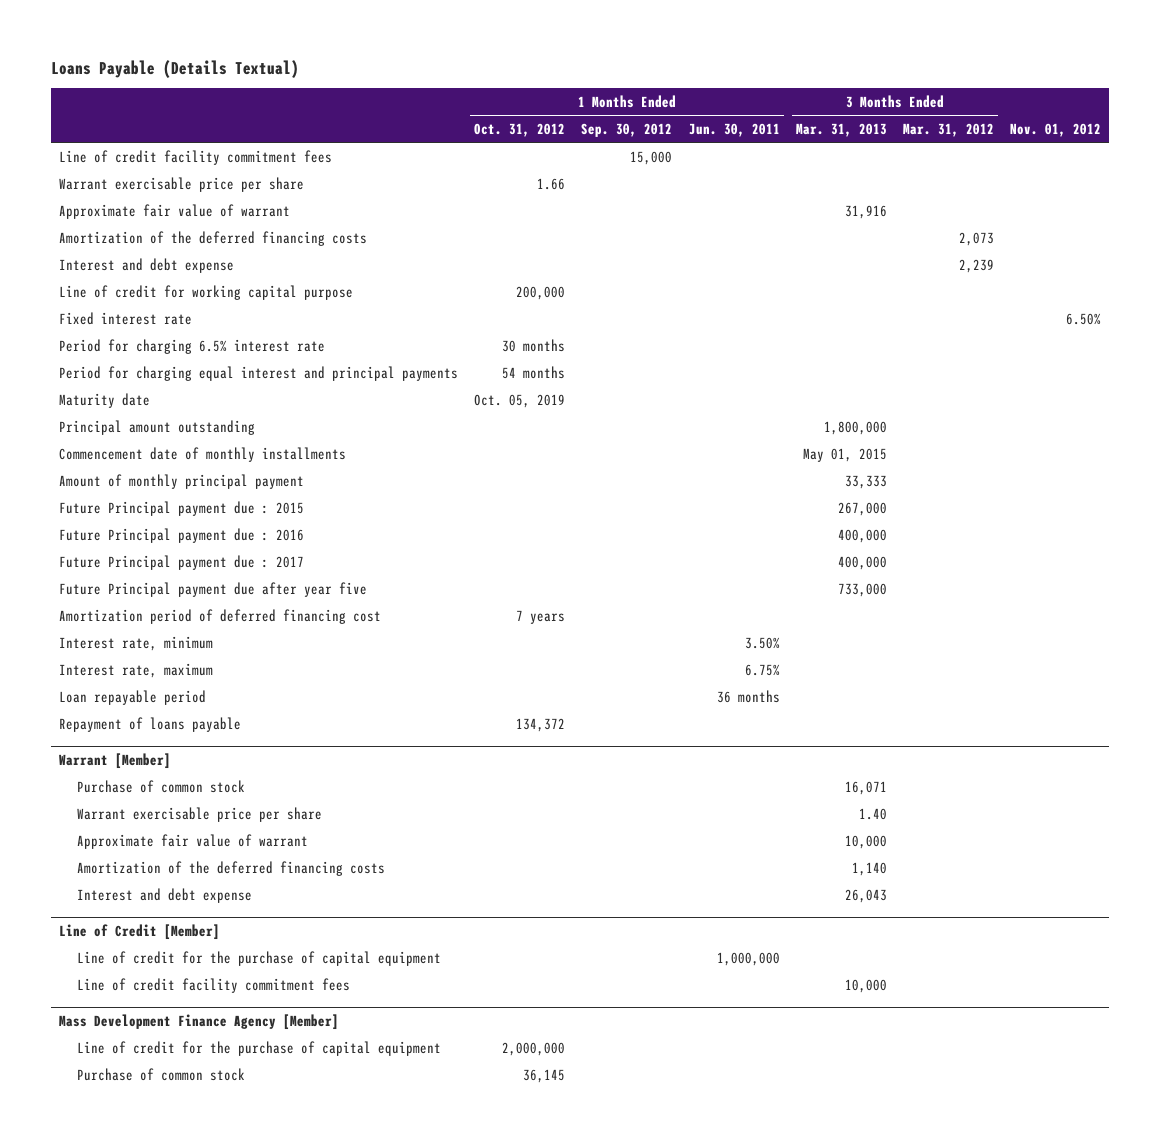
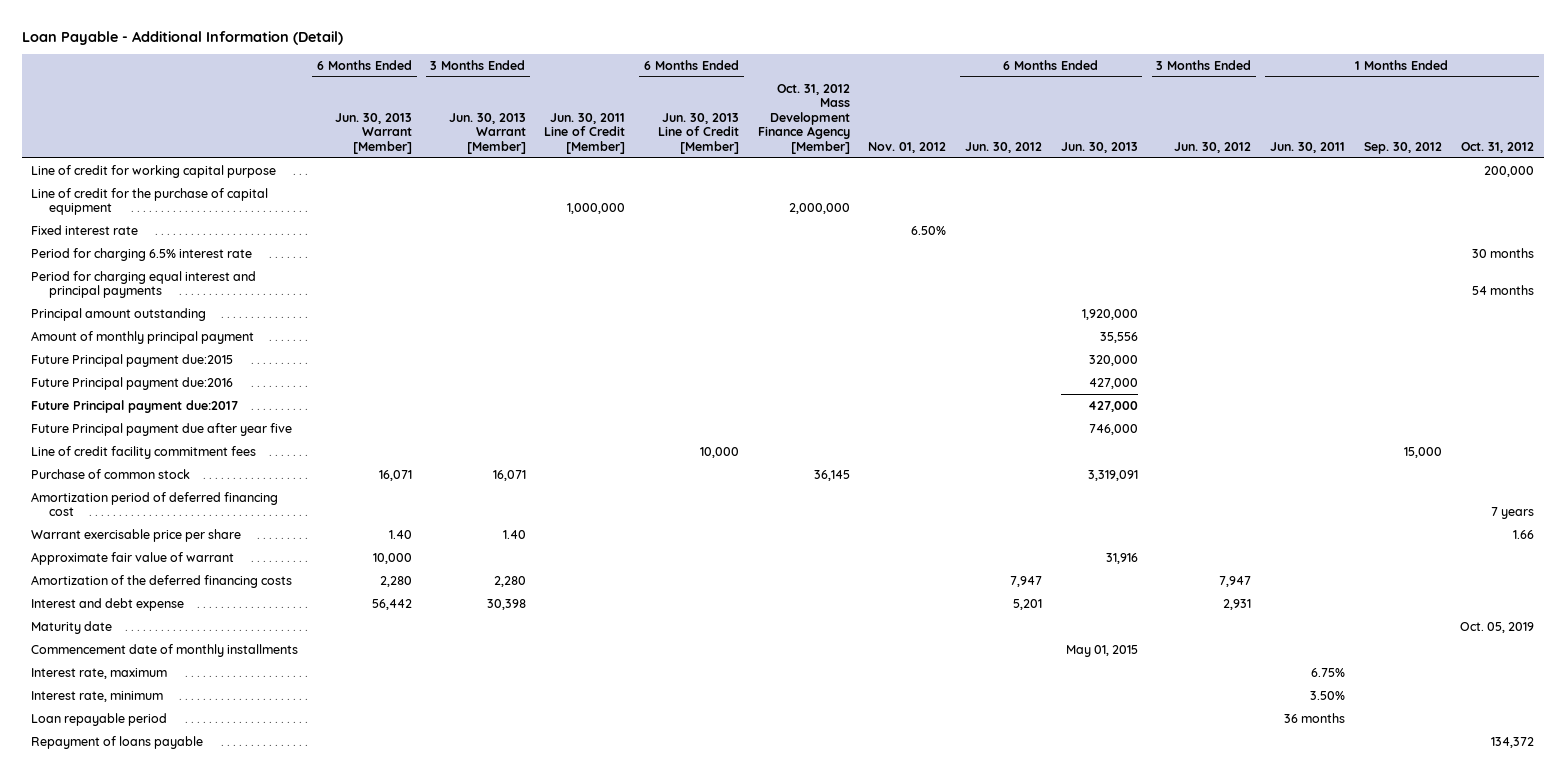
- Loans Payable (Details Textual)
+ Loan Payable - Additional Information (Detail)
- | 1 Months Ended Oct. 31, 2012 | 1 Months Ended Sep. 30, 2012 | 1 Months Ended Jun. 30, 2011 | 3 Months Ended Mar. 31, 2013 | 3 Months Ended Mar. 31, 2012 | Nov. 01, 2012
+ | 6 Months Ended Jun. 30, 2013 Warrant [Member] | 3 Months Ended Jun. 30, 2013 Warrant [Member] | Jun. 30, 2011 Line of Credit [Member] | 6 Months Ended Jun. 30, 2013 Line of Credit [Member] | Oct. 31, 2012 Mass Development Finance Agency [Member] | Nov. 01, 2012 | 6 Months Ended Jun. 30, 2012 | 6 Months Ended Jun. 30, 2013 | 3 Months Ended Jun. 30, 2012 | 1 Months Ended Jun. 30, 2011 | 1 Months Ended Sep. 30, 2012 | 1 Months Ended Oct. 31, 2012
+ Line of credit for the purchase of capital equipment | | | 1,000,000 | | 2,000,000 | | | | | | |
- Future Principal payment due : 2015 | | | | 267,000 | |
- Future Principal payment due : 2016 | | | | 400,000 | |
- Future Principal payment due : 2017 | | | | 400,000 | |
+ Future Principal payment due:2015 | | | | | | | | 320,000 | | | |
+ Future Principal payment due:2016 | | | | | | | | 427,000 | | | |
+ Future Principal payment due:2017 | | | | | | | | 427,000 | | | |
moved down: Line of credit facility commitment fees | | | | 10,000 | | | | | | | 15,000 |
+ Purchase of common stock | 16,071 | 16,071 | | | 36,145 | | | 3,319,091 | | | |
moved down: Warrant exercisable price per share | 1.40 | 1.40 | | | | | | | | | | 1.66
moved down: Approximate fair value of warrant | 10,000 | | | | | | | 31,916 | | | |
moved down: Amortization of the deferred financing costs | 2,280 | 2,280 | | | | | 7,947 | | 7,947 | | |
moved down: Interest and debt expense | 56,442 | 30,398 | | | | | 5,201 | | 2,931 | | |
moved down: Maturity date | | | | | | | | | | | | Oct. 05, 2019
moved down: Commencement date of monthly installments | | | | | | | | May 01, 2015 | | | |
moved down: Interest rate, minimum | | | | | | | | | | 3.50% | |
- Warrant [Member]
- Purchase of common stock | | | | 16,071 | |
- Warrant exercisable price per share | | | | 1.40 | |
- Approximate fair value of warrant | | | | 10,000 | |
- Amortization of the deferred financing costs | | | | 1,140 | |
- Interest and debt expense | | | | 26,043 | |
- Line of Credit [Member]
- Line of credit for the purchase of capital equipment | | | 1,000,000 | | |
- Line of credit facility commitment fees | | | | 10,000 | |
- Mass Development Finance Agency [Member]
- Line of credit for the purchase of capital equipment | 2,000,000 | | | | |
- Purchase of common stock | 36,145 | | | | |

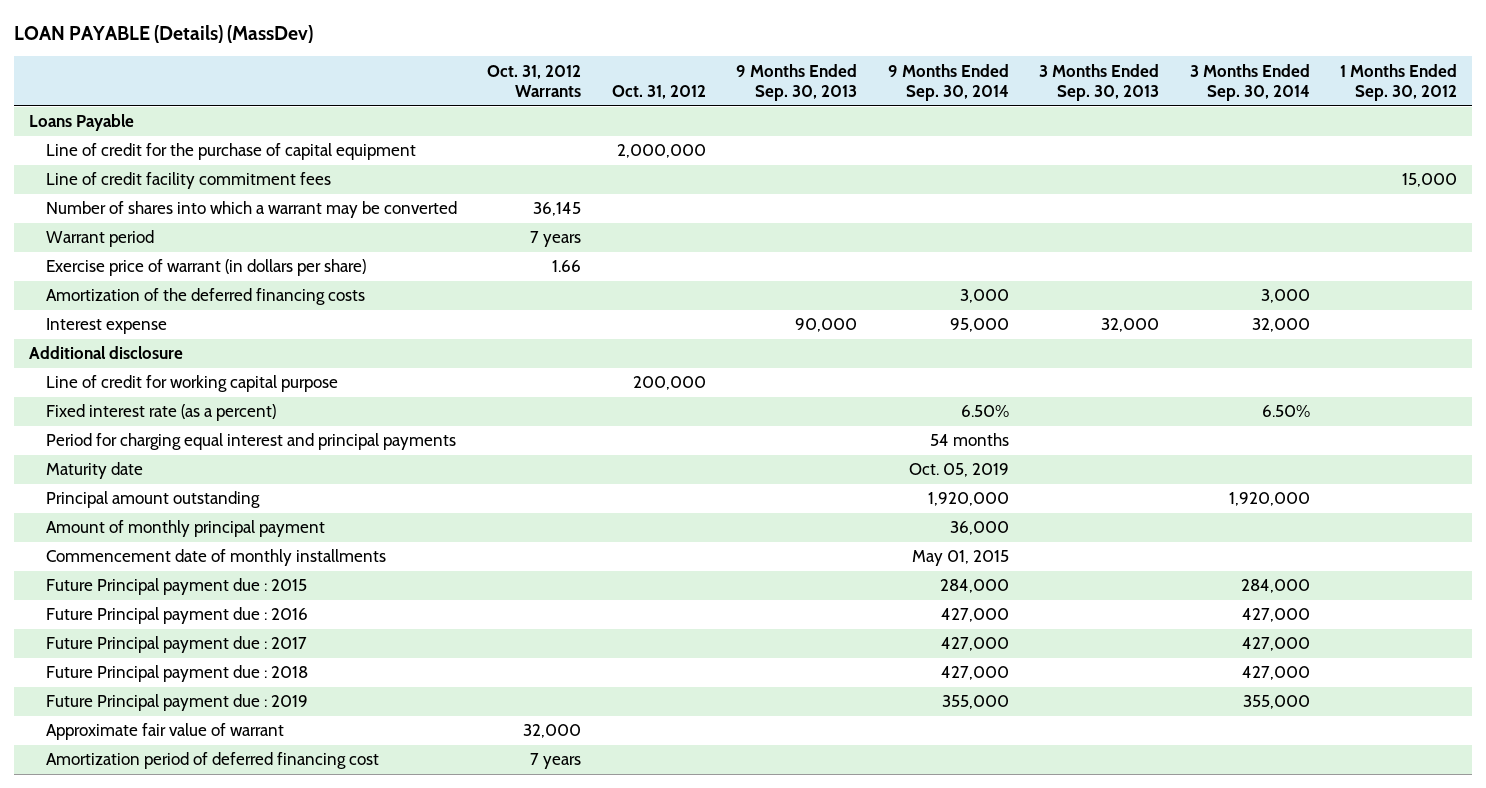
- Loan Payable - Additional Information (Detail)
+ LOAN PAYABLE (Details) (MassDev)
- | 6 Months Ended Jun. 30, 2013 Warrant [Member] | 3 Months Ended Jun. 30, 2013 Warrant [Member] | Jun. 30, 2011 Line of Credit [Member] | 6 Months Ended Jun. 30, 2013 Line of Credit [Member] | Oct. 31, 2012 Mass Development Finance Agency [Member] | Nov. 01, 2012 | 6 Months Ended Jun. 30, 2012 | 6 Months Ended Jun. 30, 2013 | 3 Months Ended Jun. 30, 2012 | 1 Months Ended Jun. 30, 2011 | 1 Months Ended Sep. 30, 2012 | 1 Months Ended Oct. 31, 2012
+ | Oct. 31, 2012 Warrants | Oct. 31, 2012 | 9 Months Ended Sep. 30, 2013 | 9 Months Ended Sep. 30, 2014 | 3 Months Ended Sep. 30, 2013 | 3 Months Ended Sep. 30, 2014 | 1 Months Ended Sep. 30, 2012
+ Loans Payable
- Fixed interest rate | | | | | | 6.50% | | | | | |
- Period for charging 6.5% interest rate | | | | | | | | | | | | 30 months
- Future Principal payment due:2015 | | | | | | | | 320,000 | | | |
- Future Principal payment due:2016 | | | | | | | | 427,000 | | | |
- Future Principal payment due:2017 | | | | | | | | 427,000 | | | |
- Future Principal payment due after year five | | | | | | | | 746,000 | | | |
- Purchase of common stock | 16,071 | 16,071 | | | 36,145 | | | 3,319,091 | | | |
- Warrant exercisable price per share | 1.40 | 1.40 | | | | | | | | | | 1.66
+ Number of shares into which a warrant may be converted | 36,145 | | | | | |
+ Warrant period | 7 years | | | | | |
+ Exercise price of warrant (in dollars per share) | 1.66 | | | | | |
- Interest and debt expense | 56,442 | 30,398 | | | | | 5,201 | | 2,931 | | |
+ Interest expense | | | 90,000 | 95,000 | 32,000 | 32,000 |
+ Additional disclosure
moved down: Line of credit for working capital purpose | | 200,000 | | | | |
+ Fixed interest rate (as a percent) | | | | 6.50% | | 6.50% |
moved down: Period for charging equal interest and principal payments | | | | 54 months | | |
moved down: Principal amount outstanding | | | | 1,920,000 | | 1,920,000 |
moved down: Amount of monthly principal payment | | | | 36,000 | | |
- Interest rate, maximum | | | | | | | | | | 6.75% | |
- Interest rate, minimum | | | | | | | | | | 3.50% | |
- Loan repayable period | | | | | | | | | | 36 months | |
- Repayment of loans payable | | | | | | | | | | | | 134,372
+ Future Principal payment due : 2015 | | | | 284,000 | | 284,000 |
+ Future Principal payment due : 2016 | | | | 427,000 | | 427,000 |
+ Future Principal payment due : 2017 | | | | 427,000 | | 427,000 |
+ Future Principal payment due : 2018 | | | | 427,000 | | 427,000 |
+ Future Principal payment due : 2019 | | | | 355,000 | | 355,000 |
moved down: Approximate fair value of warrant | 32,000 | | | | | |
moved down: Amortization period of deferred financing cost | 7 years | | | | | |

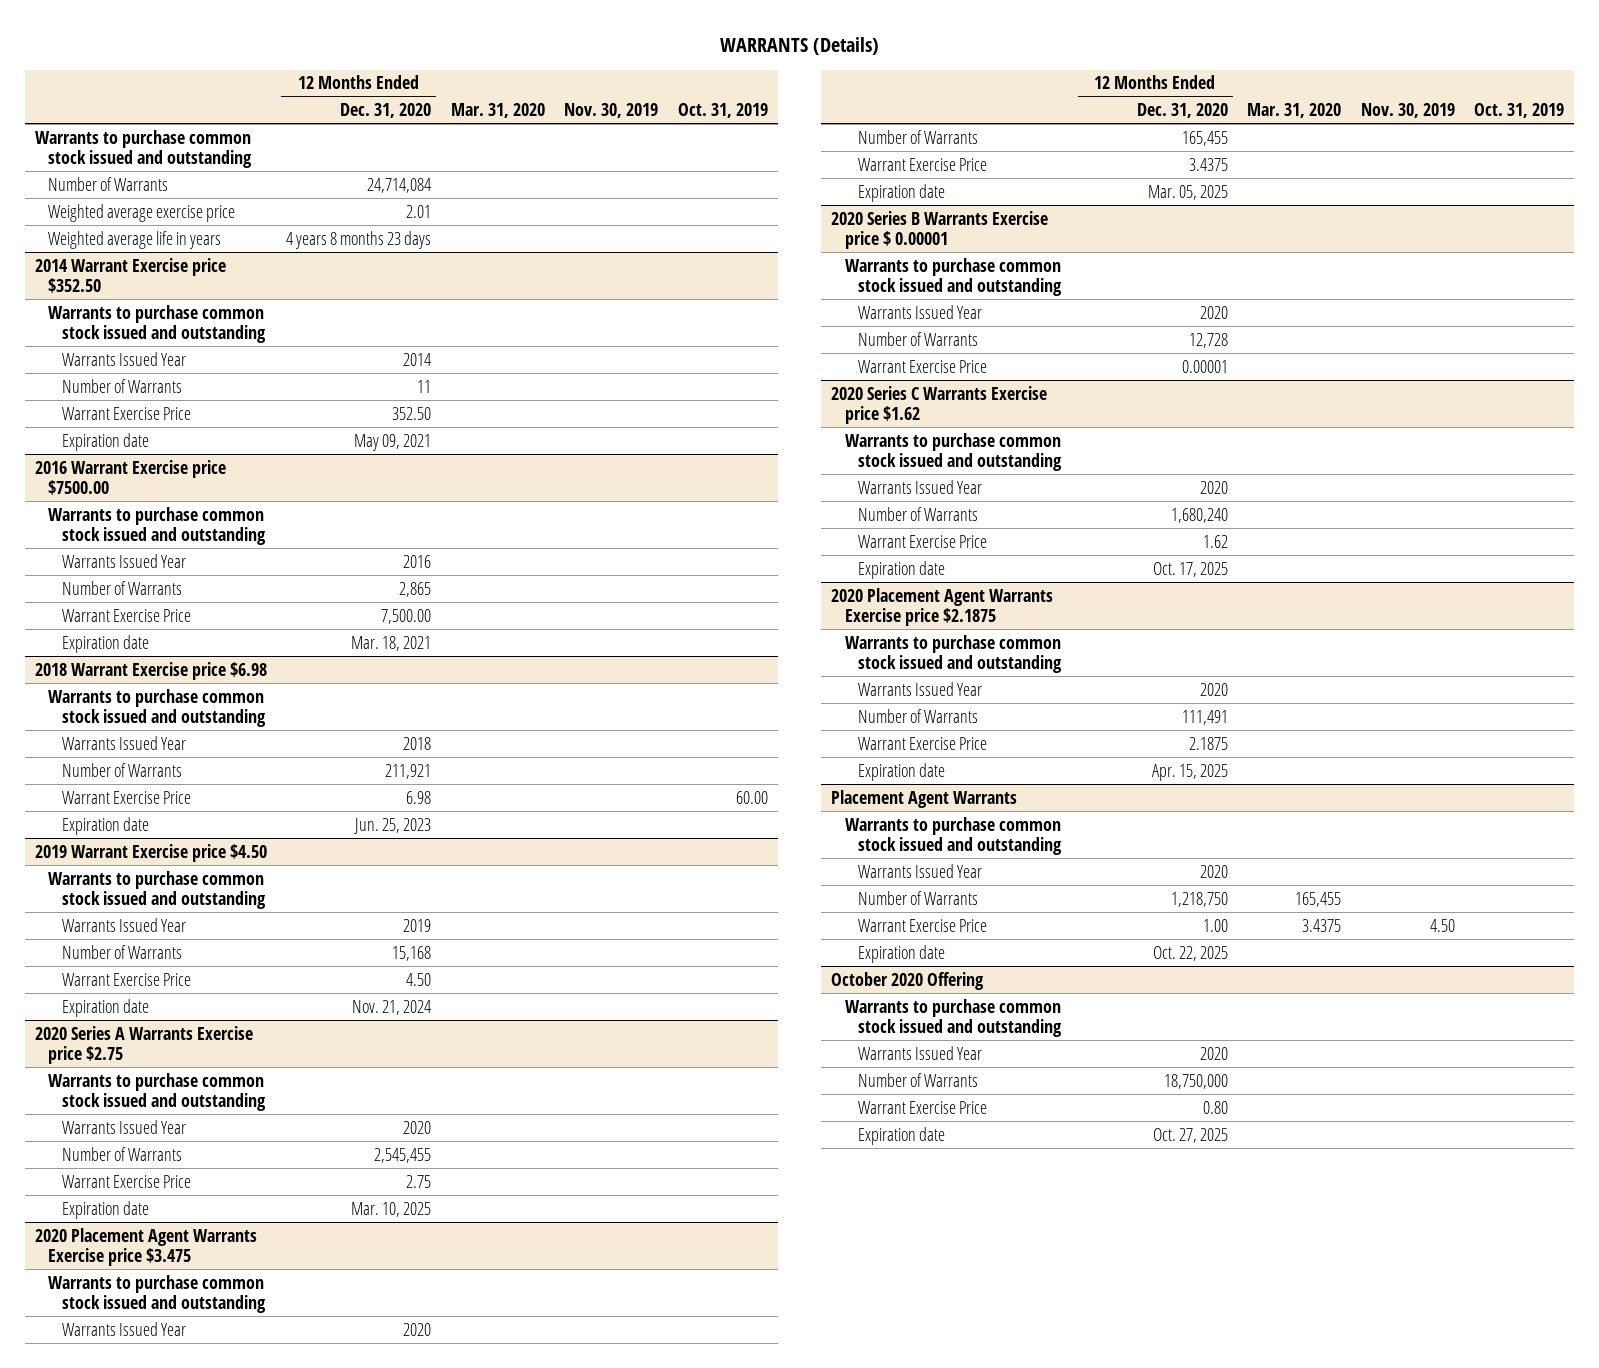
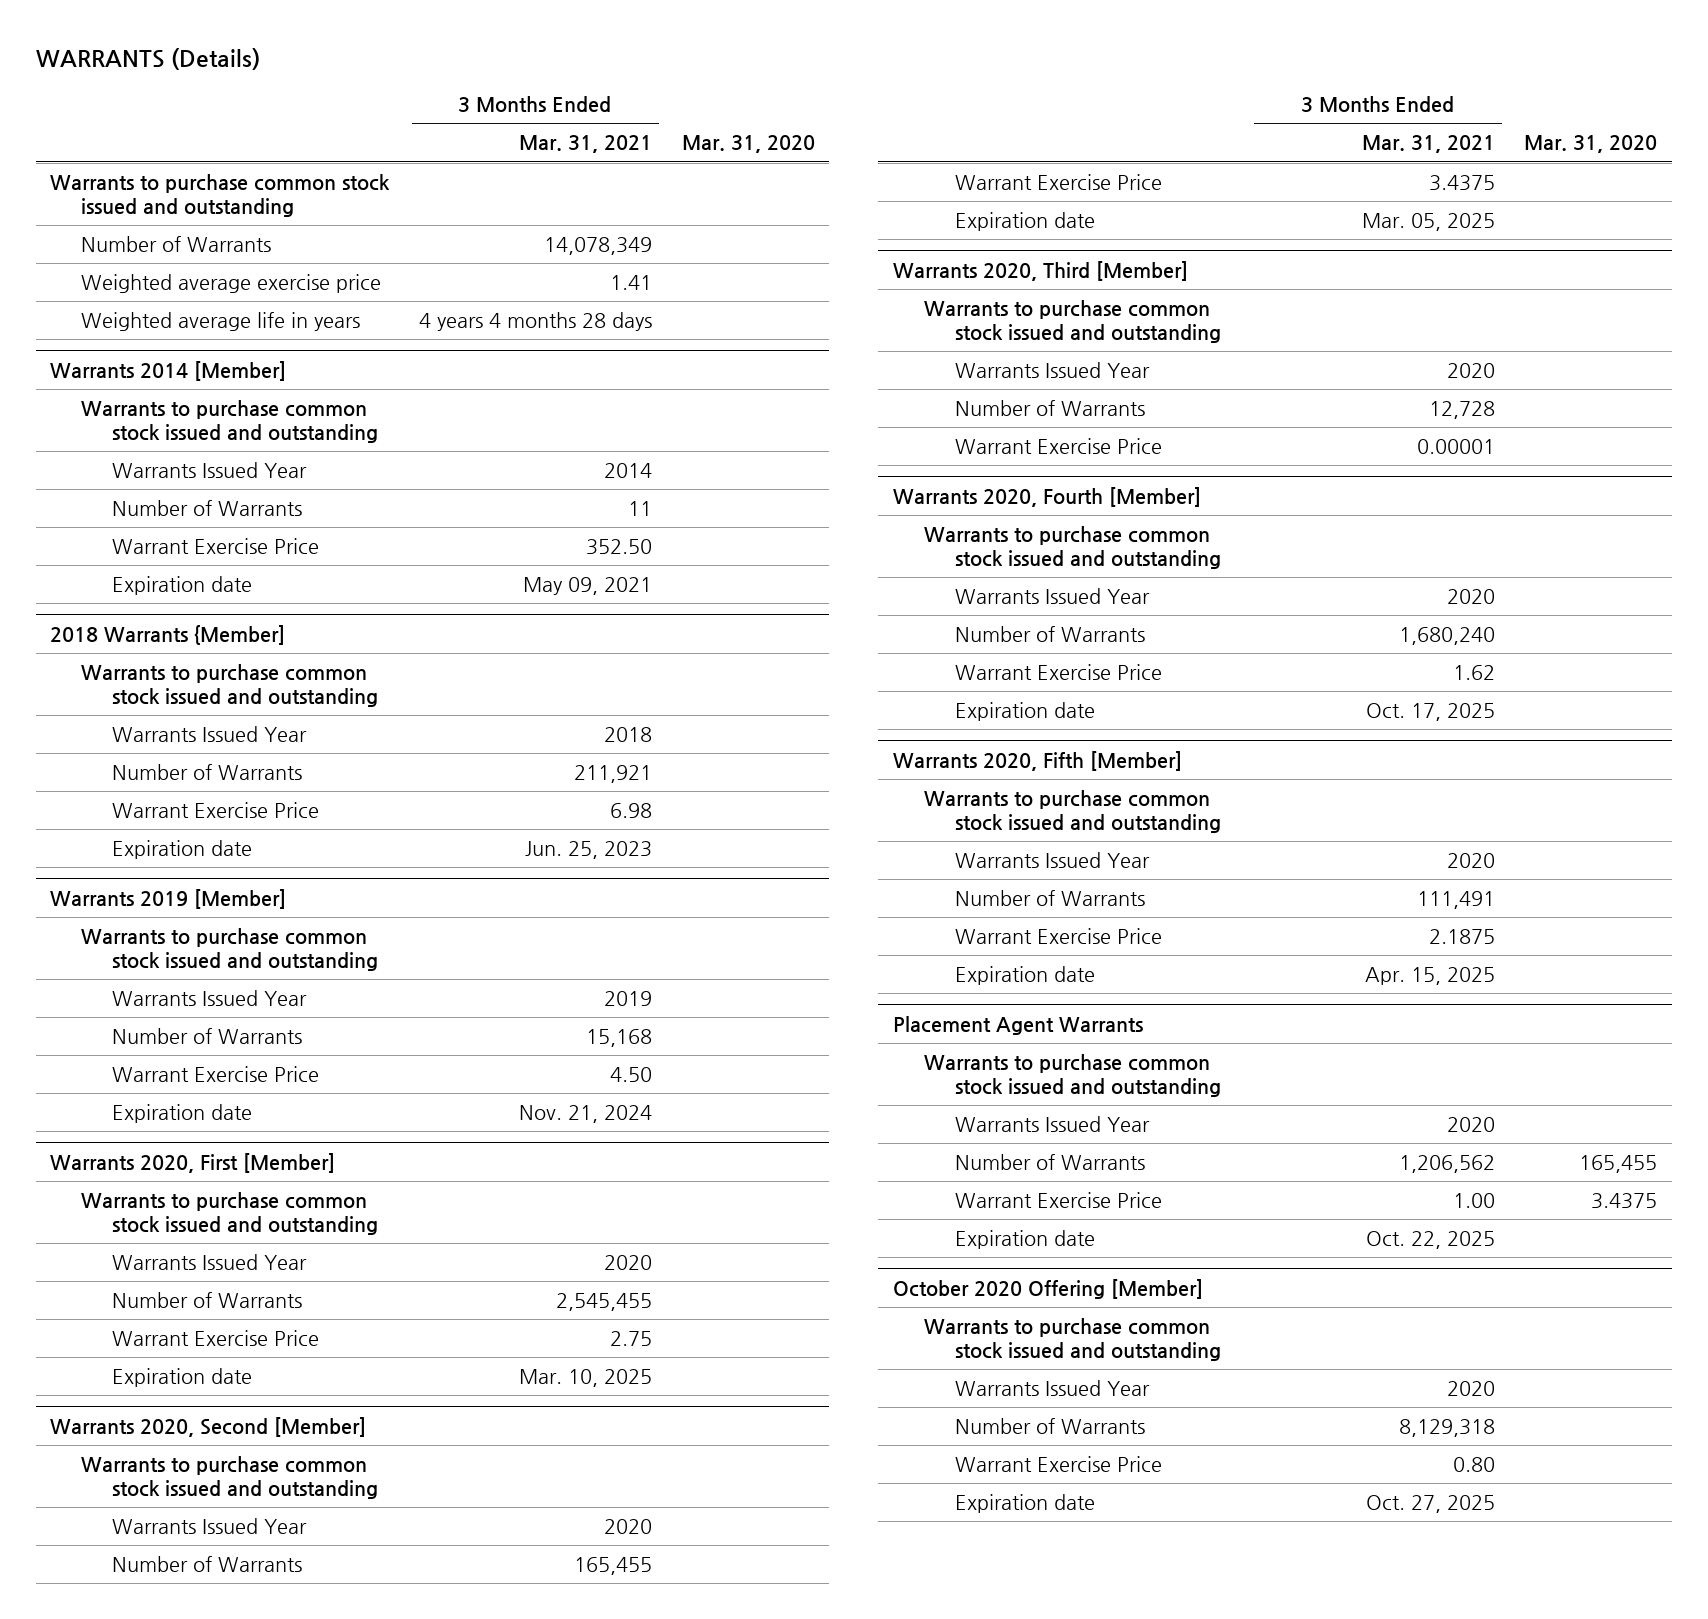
- | 12 Months Ended Dec. 31, 2020 | Mar. 31, 2020 | Nov. 30, 2019 | Oct. 31, 2019
+ | 3 Months Ended Mar. 31, 2021 | Mar. 31, 2020
- 2014 Warrant Exercise price $352.50
- Warrants to purchase common stock issued and outstanding
- Warrants Issued Year | 2014 | | |
- Number of Warrants | 11 | | |
- Warrant Exercise Price | 352.50 | | |
- Expiration date | May 09, 2021 | | |
- 2016 Warrant Exercise price $7500.00
- Warrants to purchase common stock issued and outstanding
- Warrants Issued Year | 2016 | | |
- Number of Warrants | 2,865 | | |
- Warrant Exercise Price | 7,500.00 | | |
- Expiration date | Mar. 18, 2021 | | |
- 2018 Warrant Exercise price $6.98
- Warrants to purchase common stock issued and outstanding
- Warrants Issued Year | 2018 | | |
- Number of Warrants | 211,921 | | |
- Warrant Exercise Price | 6.98 | | | 60.00
- Expiration date | Jun. 25, 2023 | | |
- 2019 Warrant Exercise price $4.50
- Warrants to purchase common stock issued and outstanding
- Warrants Issued Year | 2019 | | |
- Number of Warrants | 15,168 | | |
- Warrant Exercise Price | 4.50 | | |
- Expiration date | Nov. 21, 2024 | | |
- 2020 Series A Warrants Exercise price $2.75
+ Warrants 2014 [Member]
+ Warrants to purchase common stock issued and outstanding
+ Warrants Issued Year | 2014 |
+ Number of Warrants | 11 |
+ Warrant Exercise Price | 352.50 |
+ Expiration date | May 09, 2021 |
+ 2018 Warrants {Member]
+ Warrants to purchase common stock issued and outstanding
+ Warrants Issued Year | 2018 |
+ Number of Warrants | 211,921 |
+ Warrant Exercise Price | 6.98 |
+ Expiration date | Jun. 25, 2023 |
+ Warrants 2019 [Member]
+ Warrants to purchase common stock issued and outstanding
+ Warrants Issued Year | 2019 |
+ Number of Warrants | 15,168 |
+ Warrant Exercise Price | 4.50 |
+ Expiration date | Nov. 21, 2024 |
+ Warrants 2020, First [Member]
- 2020 Placement Agent Warrants Exercise price $3.475
+ Warrants 2020, Second [Member]
- 2020 Series B Warrants Exercise price $ 0.00001
+ Warrants 2020, Third [Member]
- 2020 Series C Warrants Exercise price $1.62
+ Warrants 2020, Fourth [Member]
- 2020 Placement Agent Warrants Exercise price $2.1875
+ Warrants 2020, Fifth [Member]
- October 2020 Offering
+ October 2020 Offering [Member]

